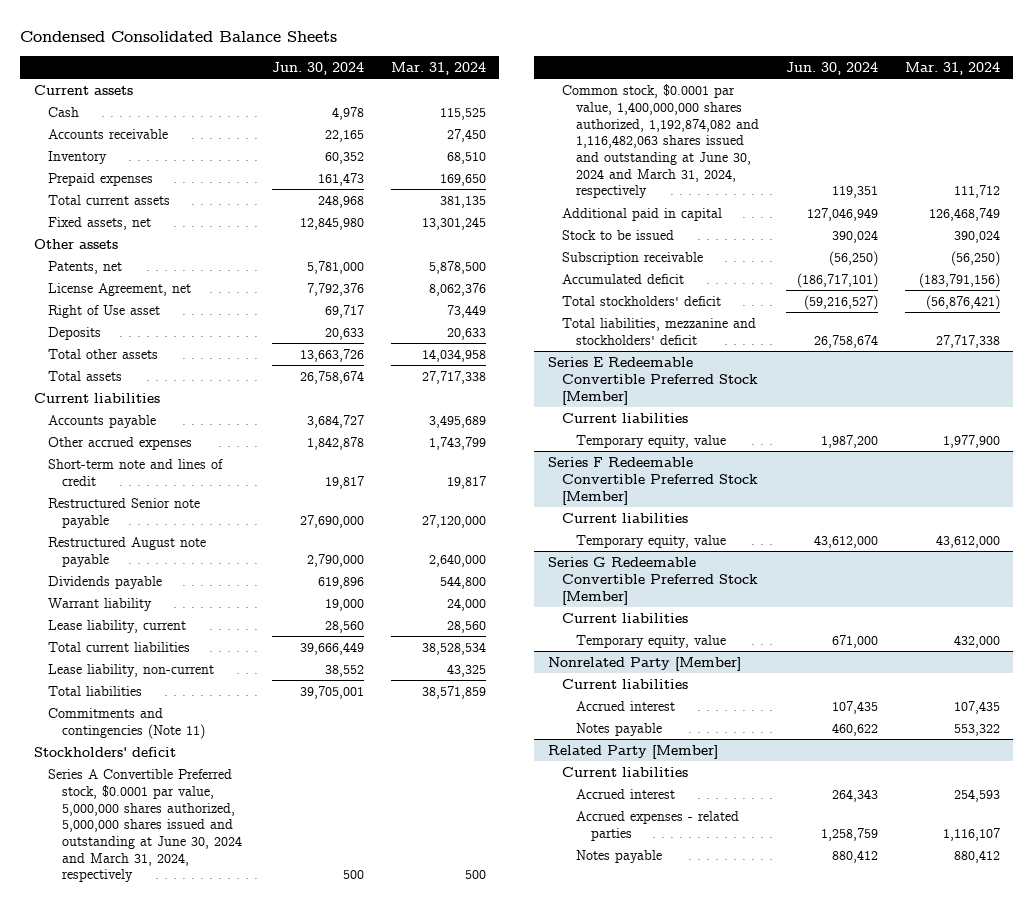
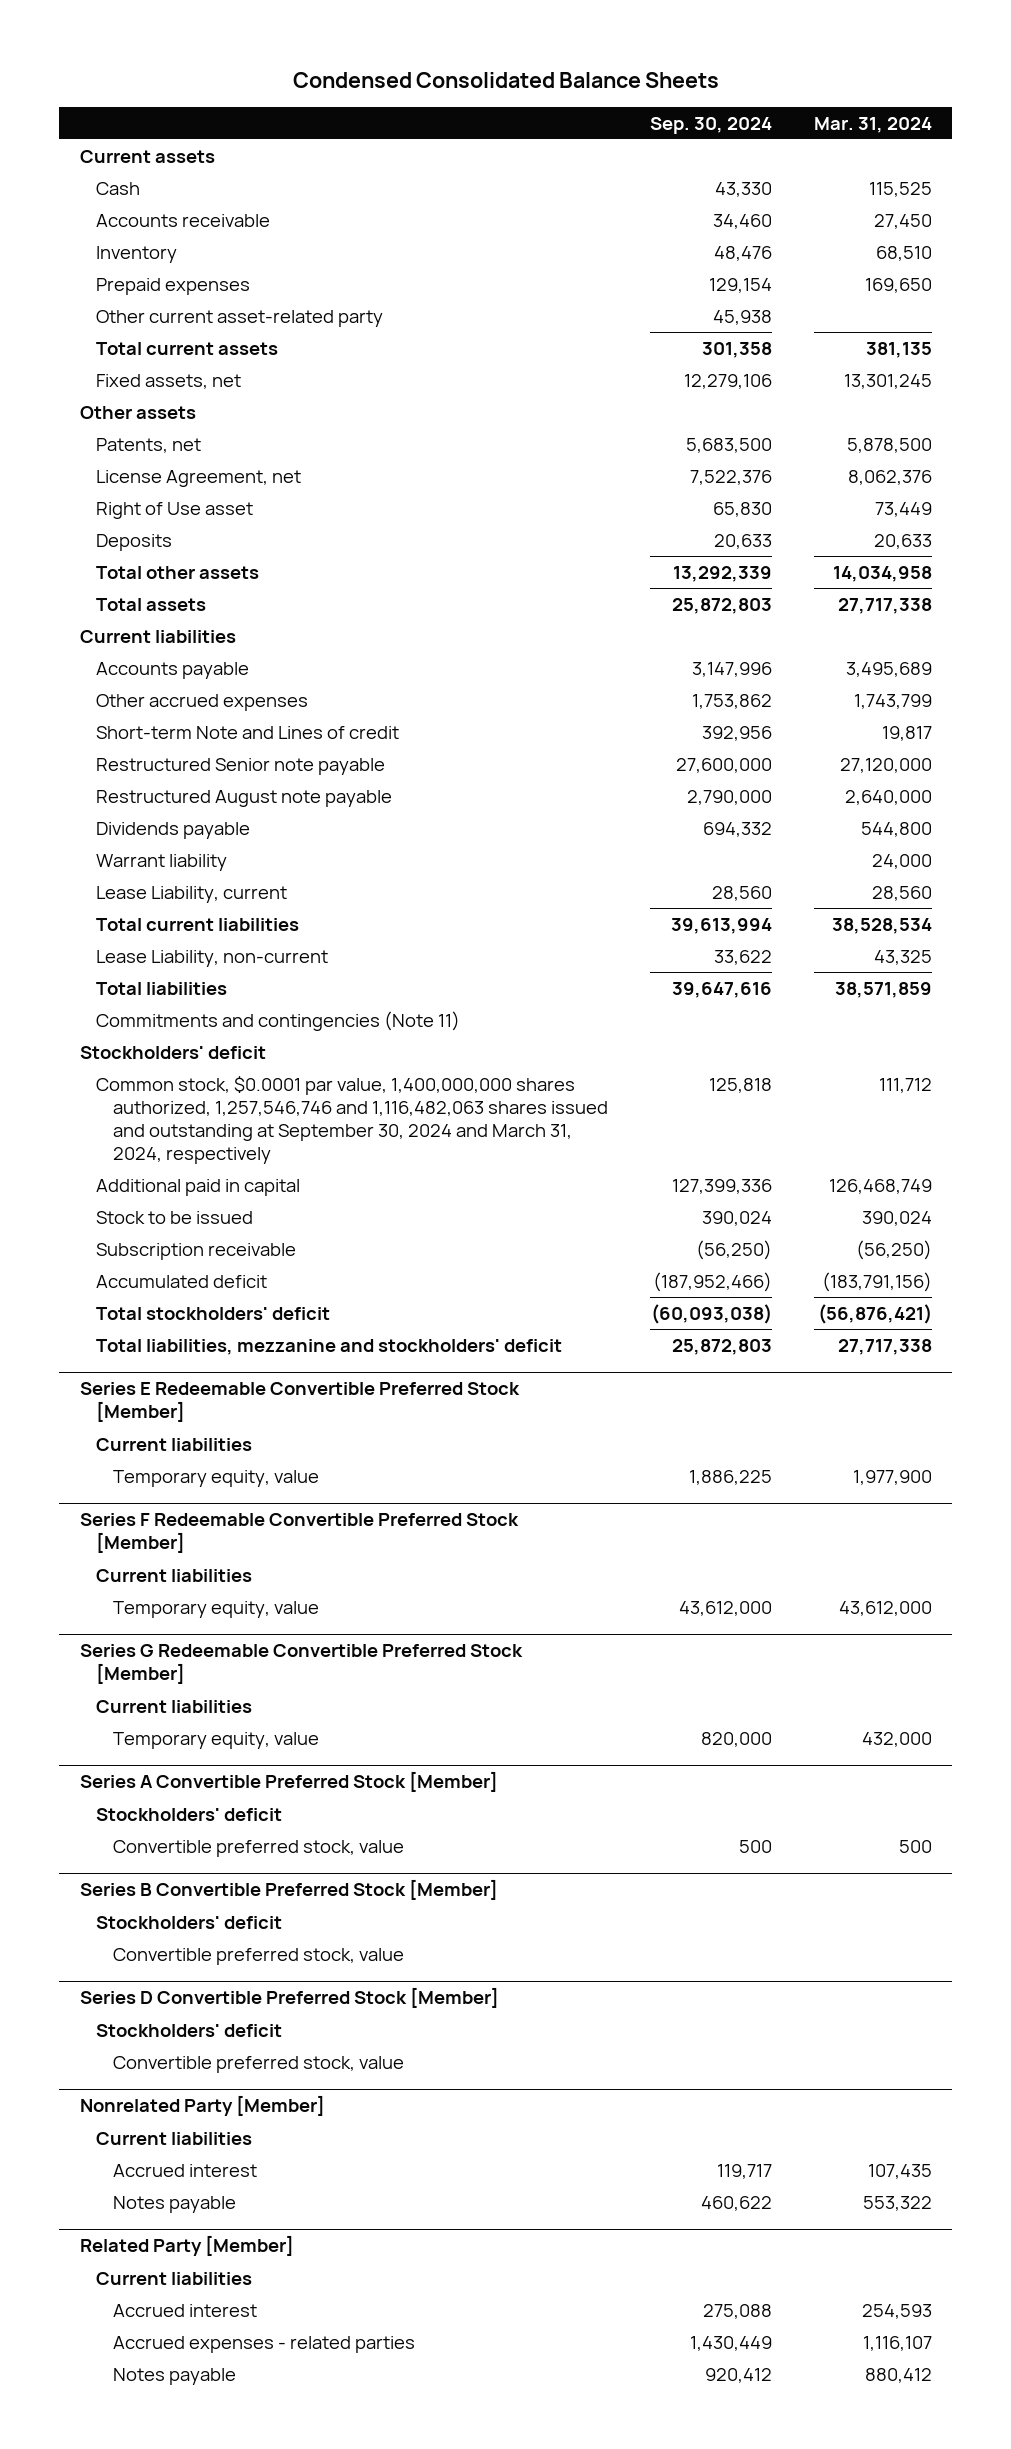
- | Jun. 30, 2024 | Mar. 31, 2024
+ | Sep. 30, 2024 | Mar. 31, 2024
+ Other current asset-related party | 45,938 |
- Short-term note and lines of credit | 19,817 | 19,817
+ Short-term Note and Lines of credit | 392,956 | 19,817
- Lease liability, current | 28,560 | 28,560
+ Lease Liability, current | 28,560 | 28,560
- Lease liability, non-current | 38,552 | 43,325
+ Lease Liability, non-current | 33,622 | 43,325
- Series A Convertible Preferred stock, $0.0001 par value, 5,000,000 shares authorized, 5,000,000 shares issued and outstanding at June 30, 2024 and March 31, 2024, respectively | 500 | 500
- Common stock, $0.0001 par value, 1,400,000,000 shares authorized, 1,192,874,082 and 1,116,482,063 shares issued and outstanding at June 30, 2024 and March 31, 2024, respectively | 119,351 | 111,712
+ Common stock, $0.0001 par value, 1,400,000,000 shares authorized, 1,257,546,746 and 1,116,482,063 shares issued and outstanding at September 30, 2024 and March 31, 2024, respectively | 125,818 | 111,712
+ Series A Convertible Preferred Stock [Member]
+ Stockholders' deficit
+ Convertible preferred stock, value | 500 | 500
+ Series B Convertible Preferred Stock [Member]
+ Stockholders' deficit
+ Convertible preferred stock, value
+ Series D Convertible Preferred Stock [Member]
+ Stockholders' deficit
+ Convertible preferred stock, value

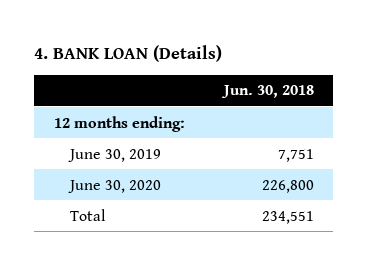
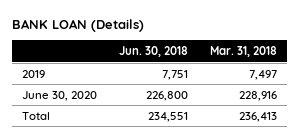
- 4. BANK LOAN (Details)
+ BANK LOAN (Details)
- | Jun. 30, 2018
+ | Jun. 30, 2018 | Mar. 31, 2018
- 12 months ending:
- June 30, 2019 | 7,751
+ 2019 | 7,751 | 7,497

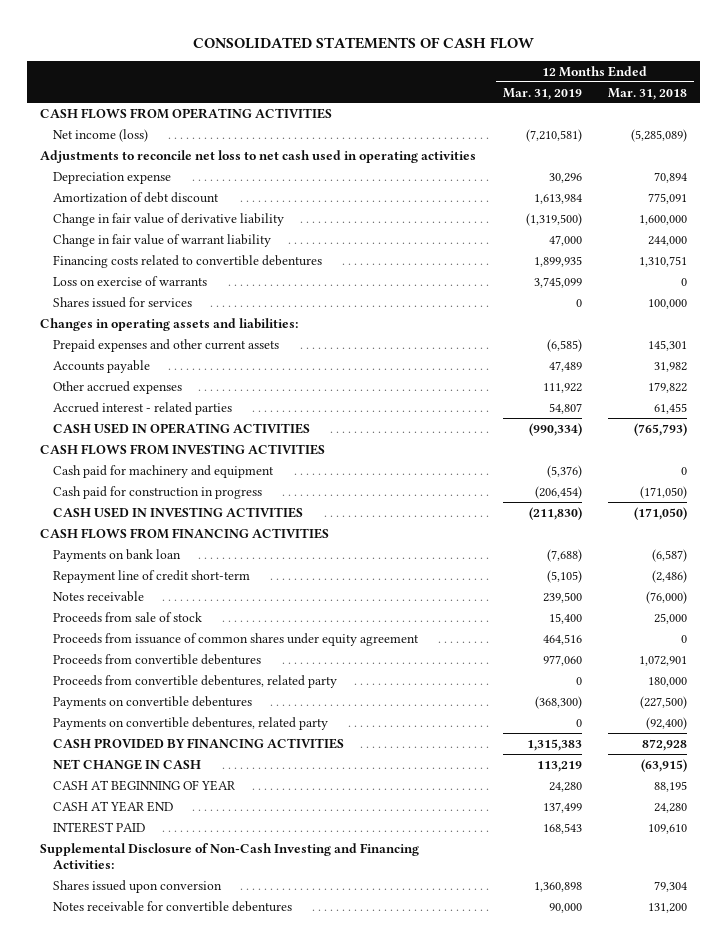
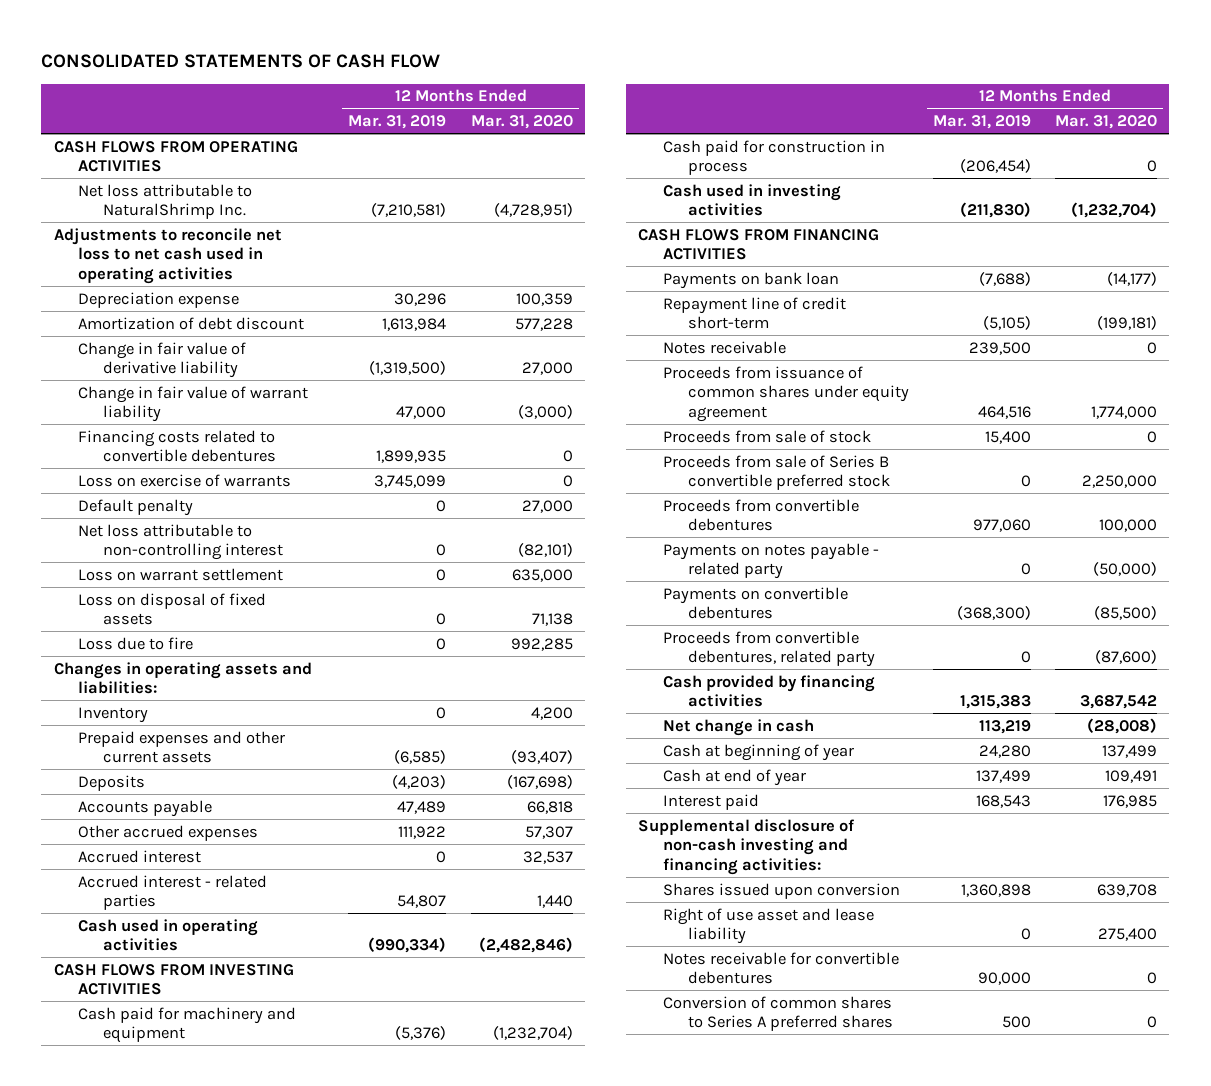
- | 12 Months Ended Mar. 31, 2019 | 12 Months Ended Mar. 31, 2018
+ | 12 Months Ended Mar. 31, 2019 | 12 Months Ended Mar. 31, 2020
- Net income (loss) | (7,210,581) | (5,285,089)
+ Net loss attributable to NaturalShrimp Inc. | (7,210,581) | (4,728,951)
- Shares issued for services | 0 | 100,000
+ Default penalty | 0 | 27,000
+ Net loss attributable to non-controlling interest | 0 | (82,101)
+ Loss on warrant settlement | 0 | 635,000
+ Loss on disposal of fixed assets | 0 | 71,138
+ Loss due to fire | 0 | 992,285
+ Inventory | 0 | 4,200
+ Deposits | (4,203) | (167,698)
+ Accrued interest | 0 | 32,537
- CASH USED IN OPERATING ACTIVITIES | (990,334) | (765,793)
+ Cash used in operating activities | (990,334) | (2,482,846)
- Cash paid for construction in progress | (206,454) | (171,050)
- CASH USED IN INVESTING ACTIVITIES | (211,830) | (171,050)
+ Cash paid for construction in process | (206,454) | 0
+ Cash used in investing activities | (211,830) | (1,232,704)
moved down: Proceeds from sale of stock | 15,400 | 0
+ Proceeds from sale of Series B convertible preferred stock | 0 | 2,250,000
+ Payments on notes payable - related party | 0 | (50,000)
- Payments on convertible debentures, related party | 0 | (92,400)
- CASH PROVIDED BY FINANCING ACTIVITIES | 1,315,383 | 872,928
- NET CHANGE IN CASH | 113,219 | (63,915)
- CASH AT BEGINNING OF YEAR | 24,280 | 88,195
- CASH AT YEAR END | 137,499 | 24,280
- INTEREST PAID | 168,543 | 109,610
- Supplemental Disclosure of Non-Cash Investing and Financing Activities:
moved down: Proceeds from convertible debentures, related party | 0 | (87,600)
+ Cash provided by financing activities | 1,315,383 | 3,687,542
+ Net change in cash | 113,219 | (28,008)
+ Cash at beginning of year | 24,280 | 137,499
+ Cash at end of year | 137,499 | 109,491
+ Interest paid | 168,543 | 176,985
+ Supplemental disclosure of non-cash investing and financing activities:
+ Right of use asset and lease liability | 0 | 275,400
+ Conversion of common shares to Series A preferred shares | 500 | 0

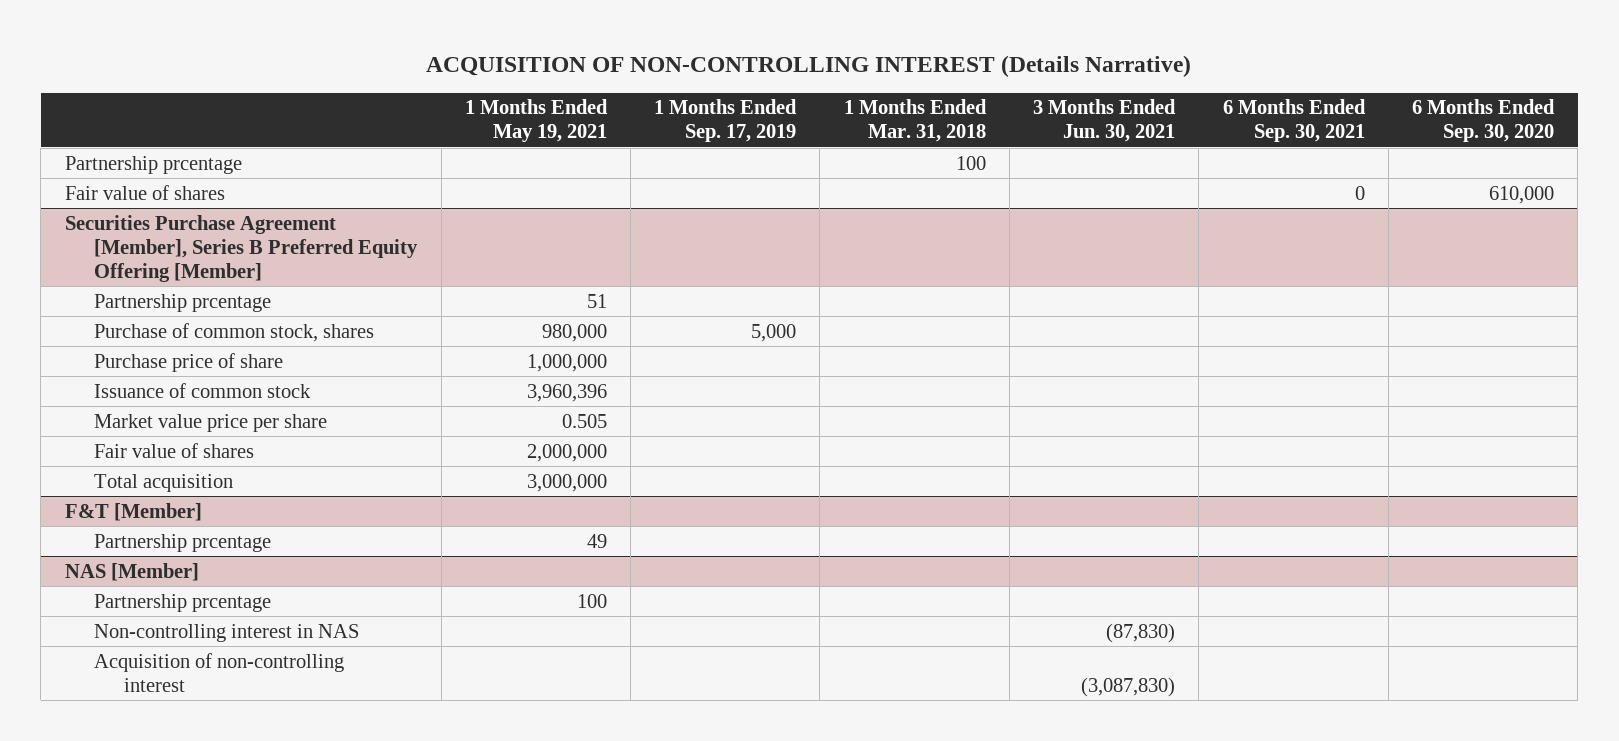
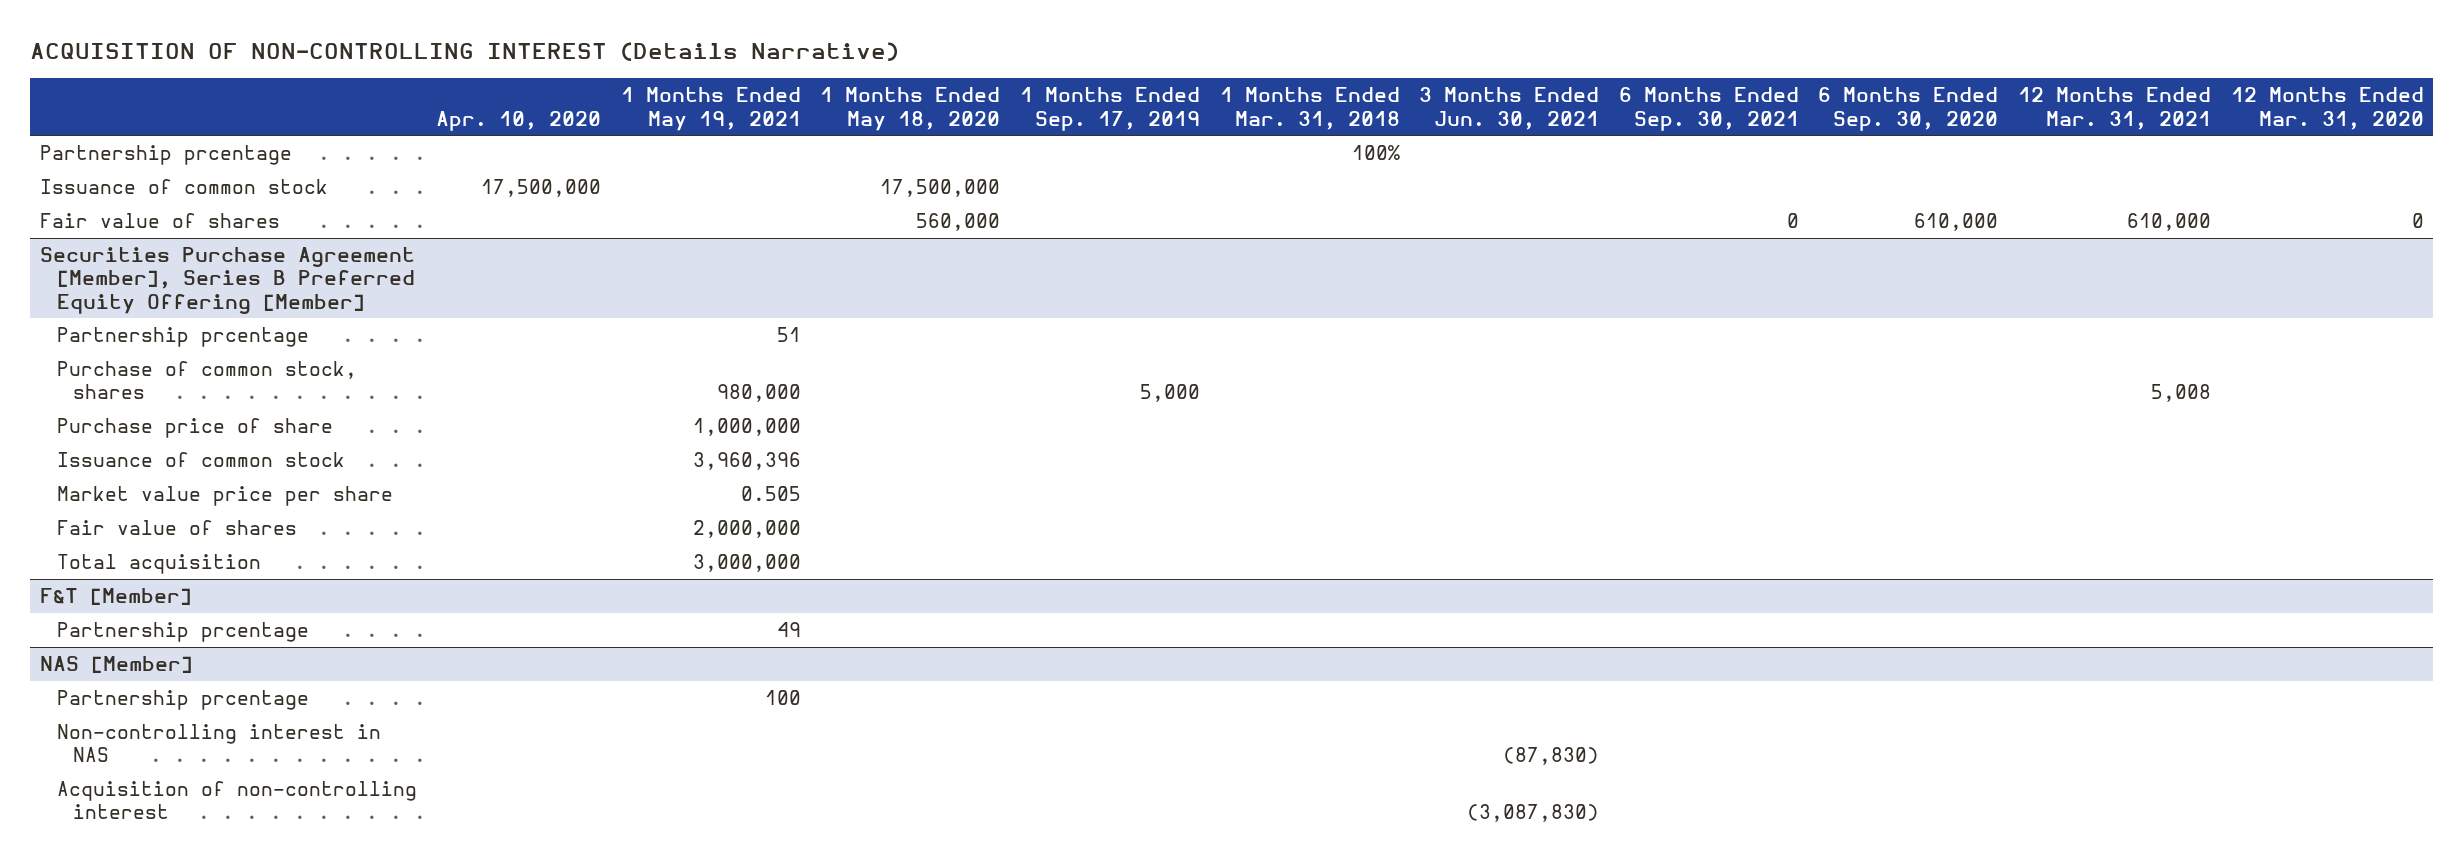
- | 1 Months Ended May 19, 2021 | 1 Months Ended Sep. 17, 2019 | 1 Months Ended Mar. 31, 2018 | 3 Months Ended Jun. 30, 2021 | 6 Months Ended Sep. 30, 2021 | 6 Months Ended Sep. 30, 2020
+ | Apr. 10, 2020 | 1 Months Ended May 19, 2021 | 1 Months Ended May 18, 2020 | 1 Months Ended Sep. 17, 2019 | 1 Months Ended Mar. 31, 2018 | 3 Months Ended Jun. 30, 2021 | 6 Months Ended Sep. 30, 2021 | 6 Months Ended Sep. 30, 2020 | 12 Months Ended Mar. 31, 2021 | 12 Months Ended Mar. 31, 2020
- Partnership prcentage | | | 100 | | |
+ Partnership prcentage | | | | | 100% | | | | |
+ Issuance of common stock | 17,500,000 | | 17,500,000 | | | | | | |

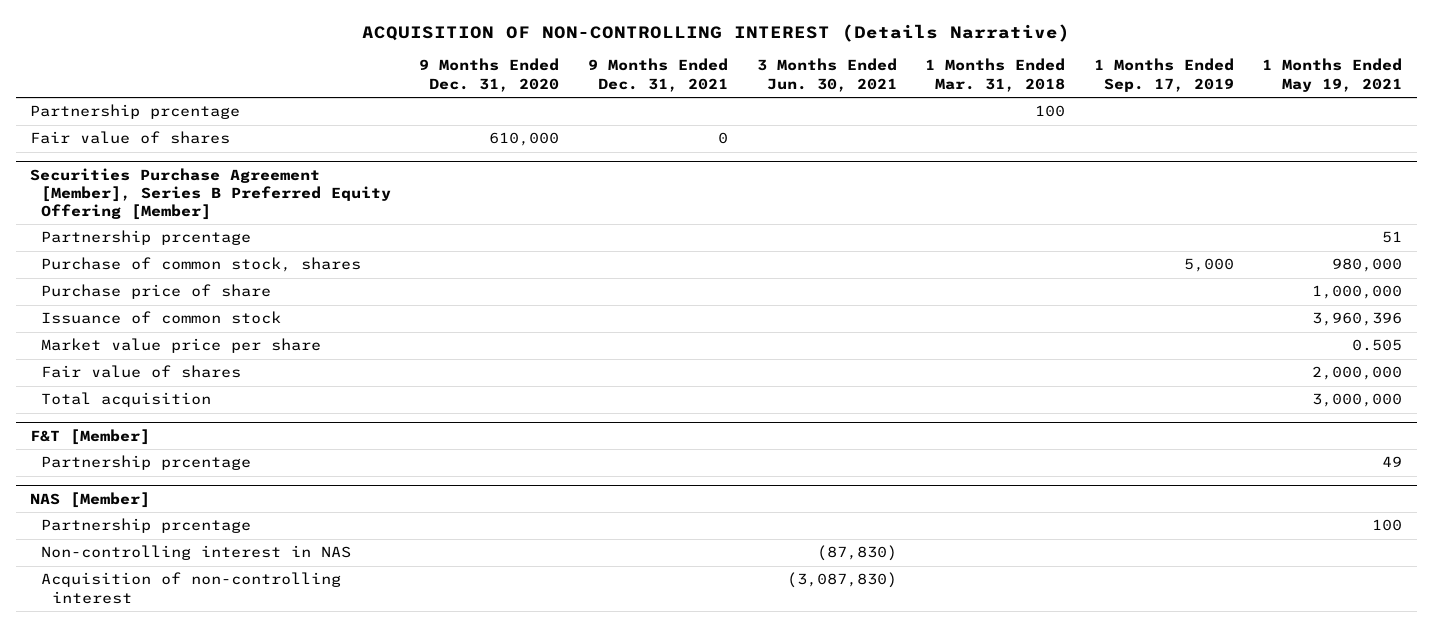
- | Apr. 10, 2020 | 1 Months Ended May 19, 2021 | 1 Months Ended May 18, 2020 | 1 Months Ended Sep. 17, 2019 | 1 Months Ended Mar. 31, 2018 | 3 Months Ended Jun. 30, 2021 | 6 Months Ended Sep. 30, 2021 | 6 Months Ended Sep. 30, 2020 | 12 Months Ended Mar. 31, 2021 | 12 Months Ended Mar. 31, 2020
+ | 9 Months Ended Dec. 31, 2020 | 9 Months Ended Dec. 31, 2021 | 3 Months Ended Jun. 30, 2021 | 1 Months Ended Mar. 31, 2018 | 1 Months Ended Sep. 17, 2019 | 1 Months Ended May 19, 2021
- Partnership prcentage | | | | | 100% | | | | |
- Issuance of common stock | 17,500,000 | | 17,500,000 | | | | | | |
+ Partnership prcentage | | | | 100 | |

